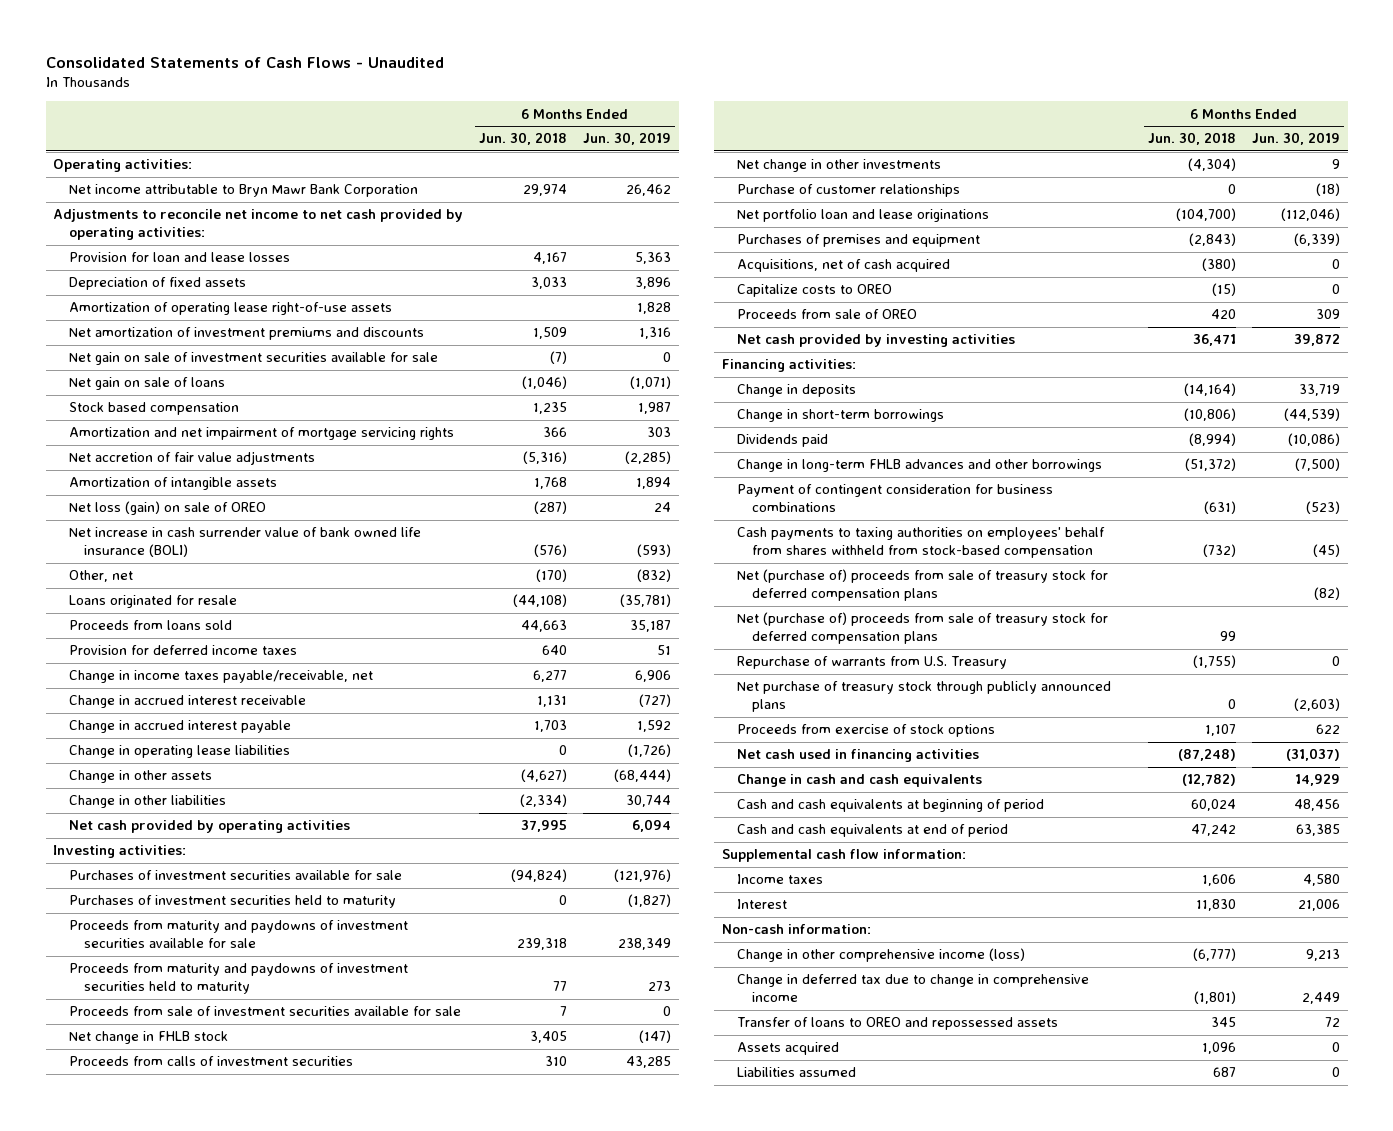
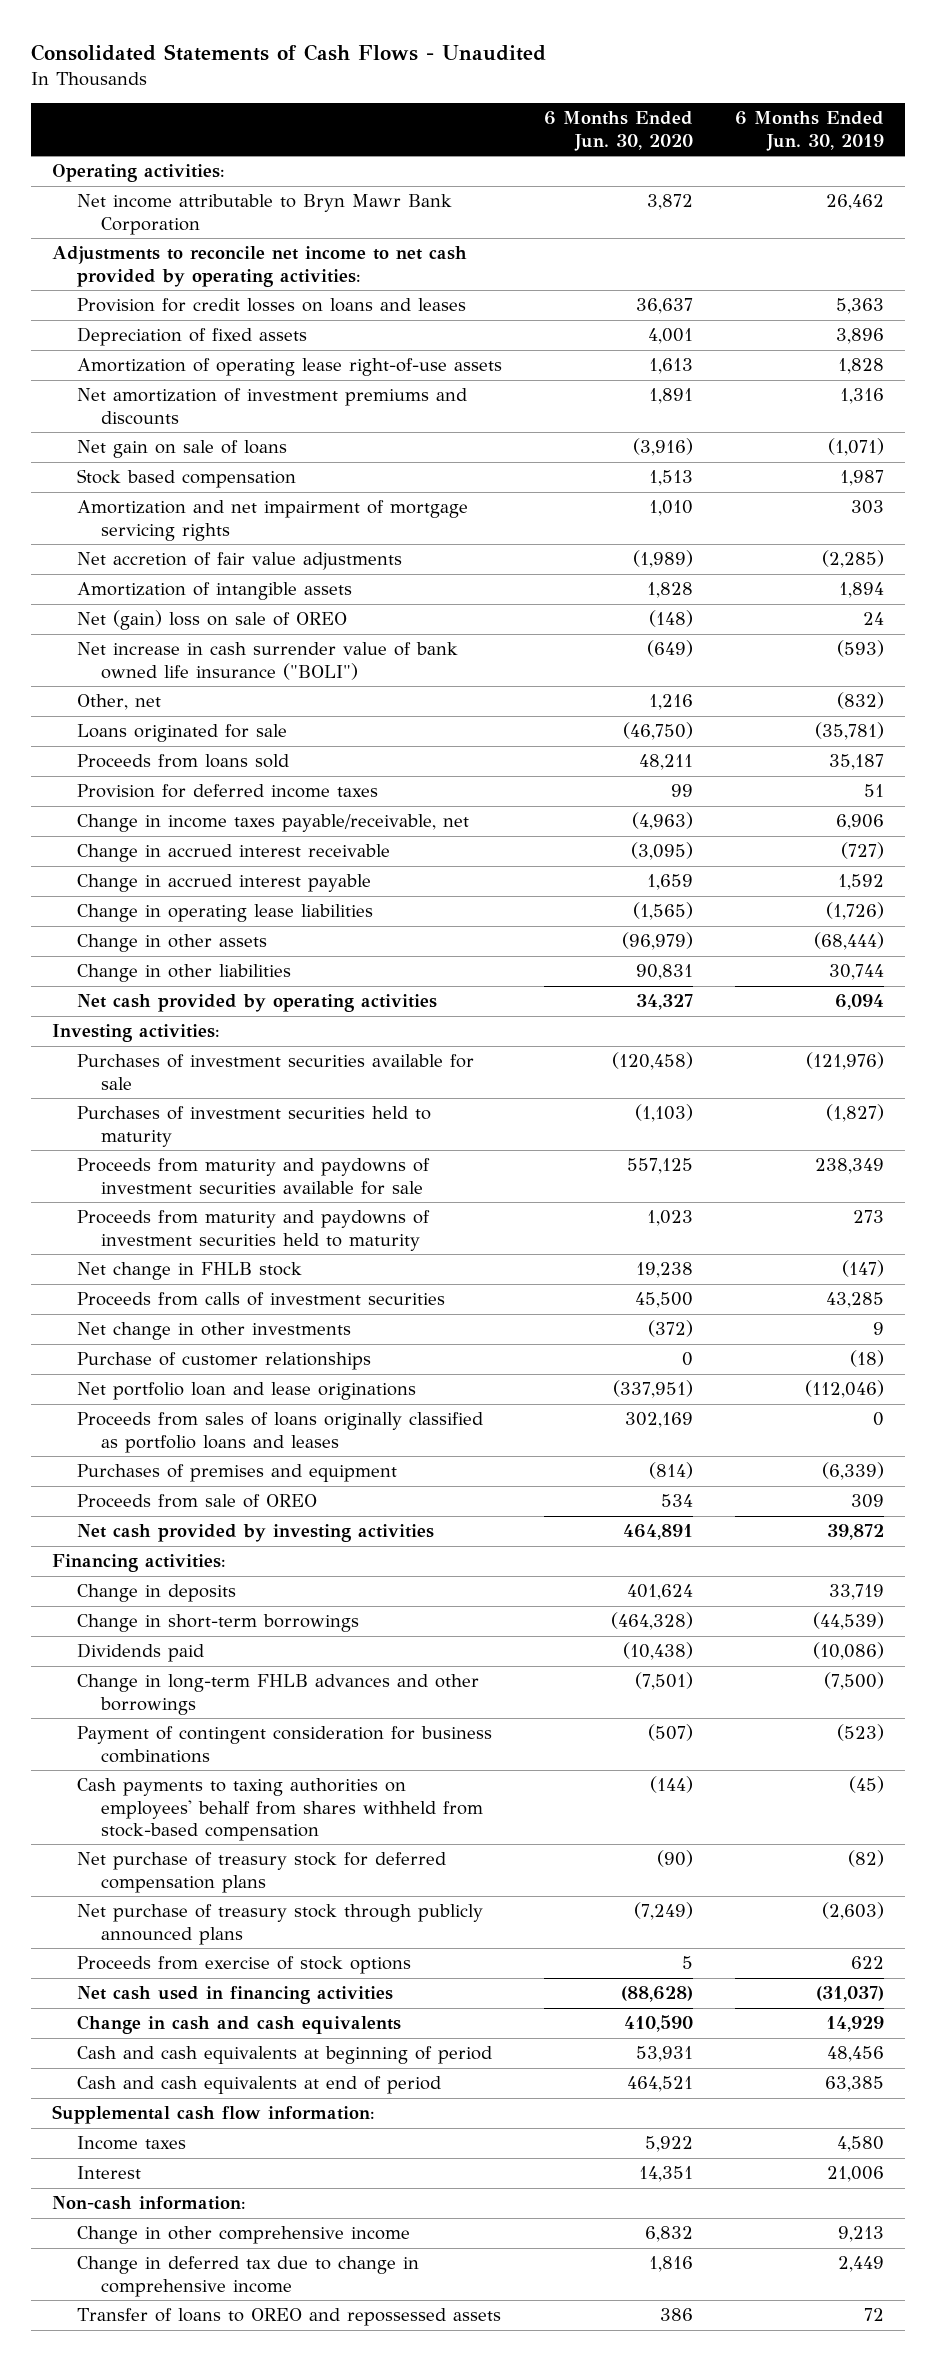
- | 6 Months Ended Jun. 30, 2018 | 6 Months Ended Jun. 30, 2019
+ | 6 Months Ended Jun. 30, 2020 | 6 Months Ended Jun. 30, 2019
- Provision for loan and lease losses | 4,167 | 5,363
+ Provision for credit losses on loans and leases | 36,637 | 5,363
- Net gain on sale of investment securities available for sale | (7) | 0
- Net loss (gain) on sale of OREO | (287) | 24
- Net increase in cash surrender value of bank owned life insurance (BOLI) | (576) | (593)
+ Net (gain) loss on sale of OREO | (148) | 24
+ Net increase in cash surrender value of bank owned life insurance ("BOLI") | (649) | (593)
- Loans originated for resale | (44,108) | (35,781)
+ Loans originated for sale | (46,750) | (35,781)
- Proceeds from sale of investment securities available for sale | 7 | 0
+ Proceeds from sales of loans originally classified as portfolio loans and leases | 302,169 | 0
- Acquisitions, net of cash acquired | (380) | 0
- Capitalize costs to OREO | (15) | 0
- Net (purchase of) proceeds from sale of treasury stock for deferred compensation plans | | (82)
- Net (purchase of) proceeds from sale of treasury stock for deferred compensation plans | 99 |
- Repurchase of warrants from U.S. Treasury | (1,755) | 0
+ Net purchase of treasury stock for deferred compensation plans | (90) | (82)
- Change in other comprehensive income (loss) | (6,777) | 9,213
+ Change in other comprehensive income | 6,832 | 9,213
- Assets acquired | 1,096 | 0
- Liabilities assumed | 687 | 0

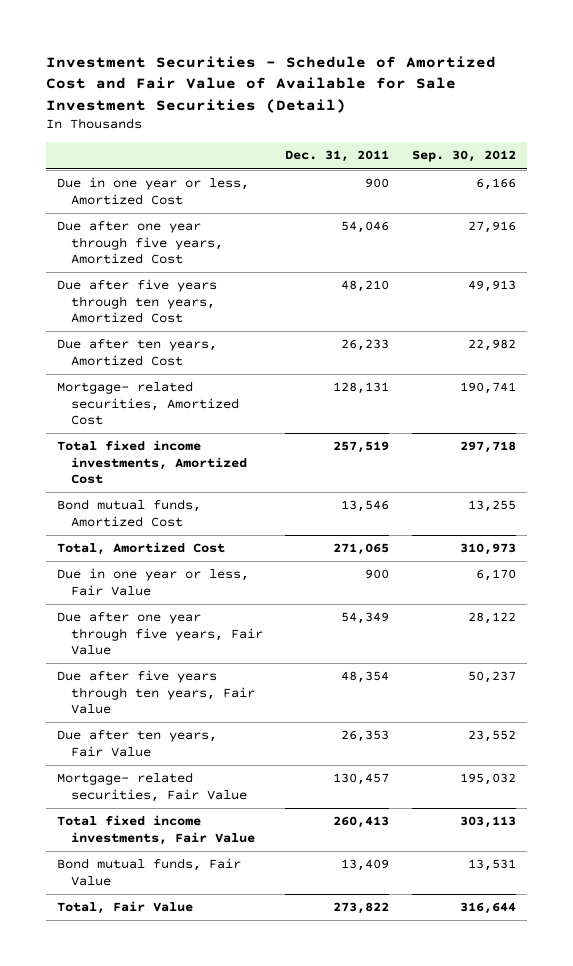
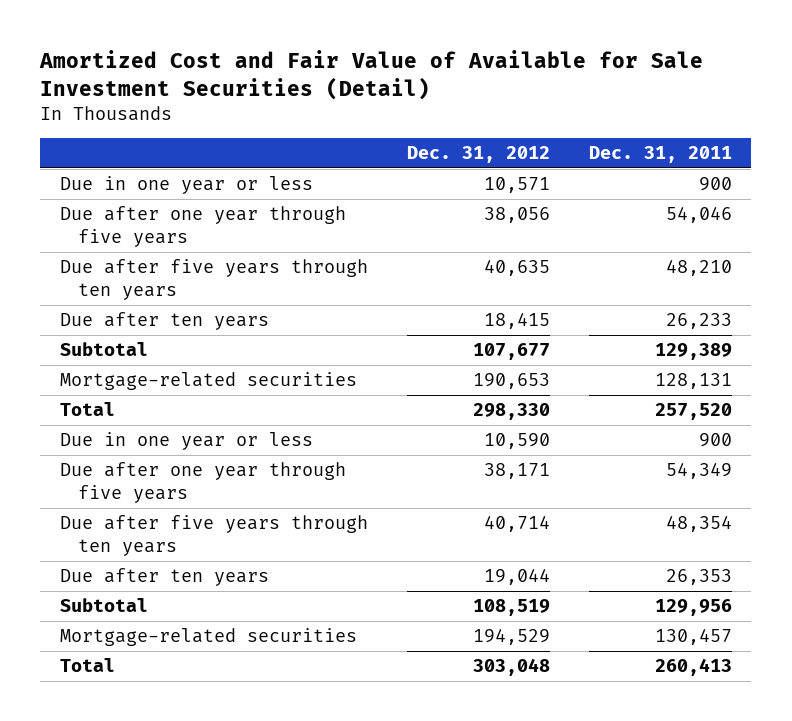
- Investment Securities - Schedule of Amortized Cost and Fair Value of Available for Sale Investment Securities (Detail)
+ Amortized Cost and Fair Value of Available for Sale Investment Securities (Detail)
- | Dec. 31, 2011 | Sep. 30, 2012
+ | Dec. 31, 2012 | Dec. 31, 2011
- Due in one year or less, Amortized Cost | 900 | 6,166
- Due after one year through five years, Amortized Cost | 54,046 | 27,916
- Due after five years through ten years, Amortized Cost | 48,210 | 49,913
- Due after ten years, Amortized Cost | 26,233 | 22,982
- Mortgage- related securities, Amortized Cost | 128,131 | 190,741
- Total fixed income investments, Amortized Cost | 257,519 | 297,718
- Bond mutual funds, Amortized Cost | 13,546 | 13,255
- Total, Amortized Cost | 271,065 | 310,973
- Due in one year or less, Fair Value | 900 | 6,170
- Due after one year through five years, Fair Value | 54,349 | 28,122
- Due after five years through ten years, Fair Value | 48,354 | 50,237
- Due after ten years, Fair Value | 26,353 | 23,552
- Mortgage- related securities, Fair Value | 130,457 | 195,032
- Total fixed income investments, Fair Value | 260,413 | 303,113
- Bond mutual funds, Fair Value | 13,409 | 13,531
- Total, Fair Value | 273,822 | 316,644
+ Due in one year or less | 10,571 | 900
+ Due after one year through five years | 38,056 | 54,046
+ Due after five years through ten years | 40,635 | 48,210
+ Due after ten years | 18,415 | 26,233
+ Subtotal | 107,677 | 129,389
+ Mortgage-related securities | 190,653 | 128,131
+ Total | 298,330 | 257,520
+ Due in one year or less | 10,590 | 900
+ Due after one year through five years | 38,171 | 54,349
+ Due after five years through ten years | 40,714 | 48,354
+ Due after ten years | 19,044 | 26,353
+ Subtotal | 108,519 | 129,956
+ Mortgage-related securities | 194,529 | 130,457
+ Total | 303,048 | 260,413

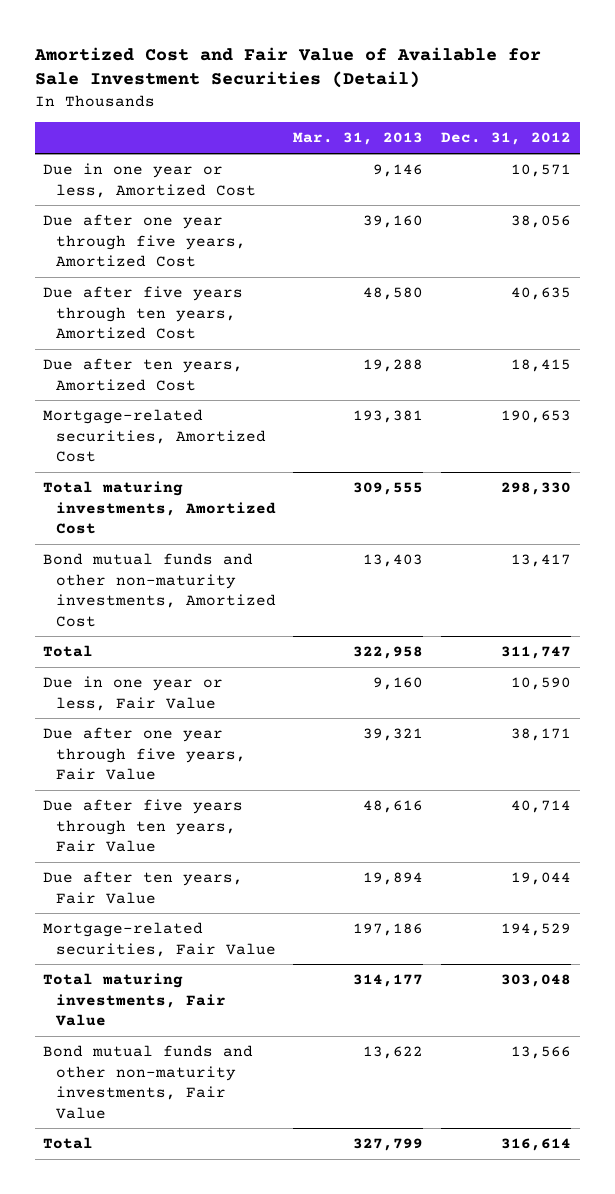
- | Dec. 31, 2012 | Dec. 31, 2011
+ | Mar. 31, 2013 | Dec. 31, 2012
- Due in one year or less | 10,571 | 900
- Due after one year through five years | 38,056 | 54,046
- Due after five years through ten years | 40,635 | 48,210
- Due after ten years | 18,415 | 26,233
- Subtotal | 107,677 | 129,389
- Mortgage-related securities | 190,653 | 128,131
- Total | 298,330 | 257,520
- Due in one year or less | 10,590 | 900
- Due after one year through five years | 38,171 | 54,349
- Due after five years through ten years | 40,714 | 48,354
- Due after ten years | 19,044 | 26,353
- Subtotal | 108,519 | 129,956
- Mortgage-related securities | 194,529 | 130,457
- Total | 303,048 | 260,413
+ Due in one year or less, Amortized Cost | 9,146 | 10,571
+ Due after one year through five years, Amortized Cost | 39,160 | 38,056
+ Due after five years through ten years, Amortized Cost | 48,580 | 40,635
+ Due after ten years, Amortized Cost | 19,288 | 18,415
+ Mortgage-related securities, Amortized Cost | 193,381 | 190,653
+ Total maturing investments, Amortized Cost | 309,555 | 298,330
+ Bond mutual funds and other non-maturity investments, Amortized Cost | 13,403 | 13,417
+ Total | 322,958 | 311,747
+ Due in one year or less, Fair Value | 9,160 | 10,590
+ Due after one year through five years, Fair Value | 39,321 | 38,171
+ Due after five years through ten years, Fair Value | 48,616 | 40,714
+ Due after ten years, Fair Value | 19,894 | 19,044
+ Mortgage-related securities, Fair Value | 197,186 | 194,529
+ Total maturing investments, Fair Value | 314,177 | 303,048
+ Bond mutual funds and other non-maturity investments, Fair Value | 13,622 | 13,566
+ Total | 327,799 | 316,614

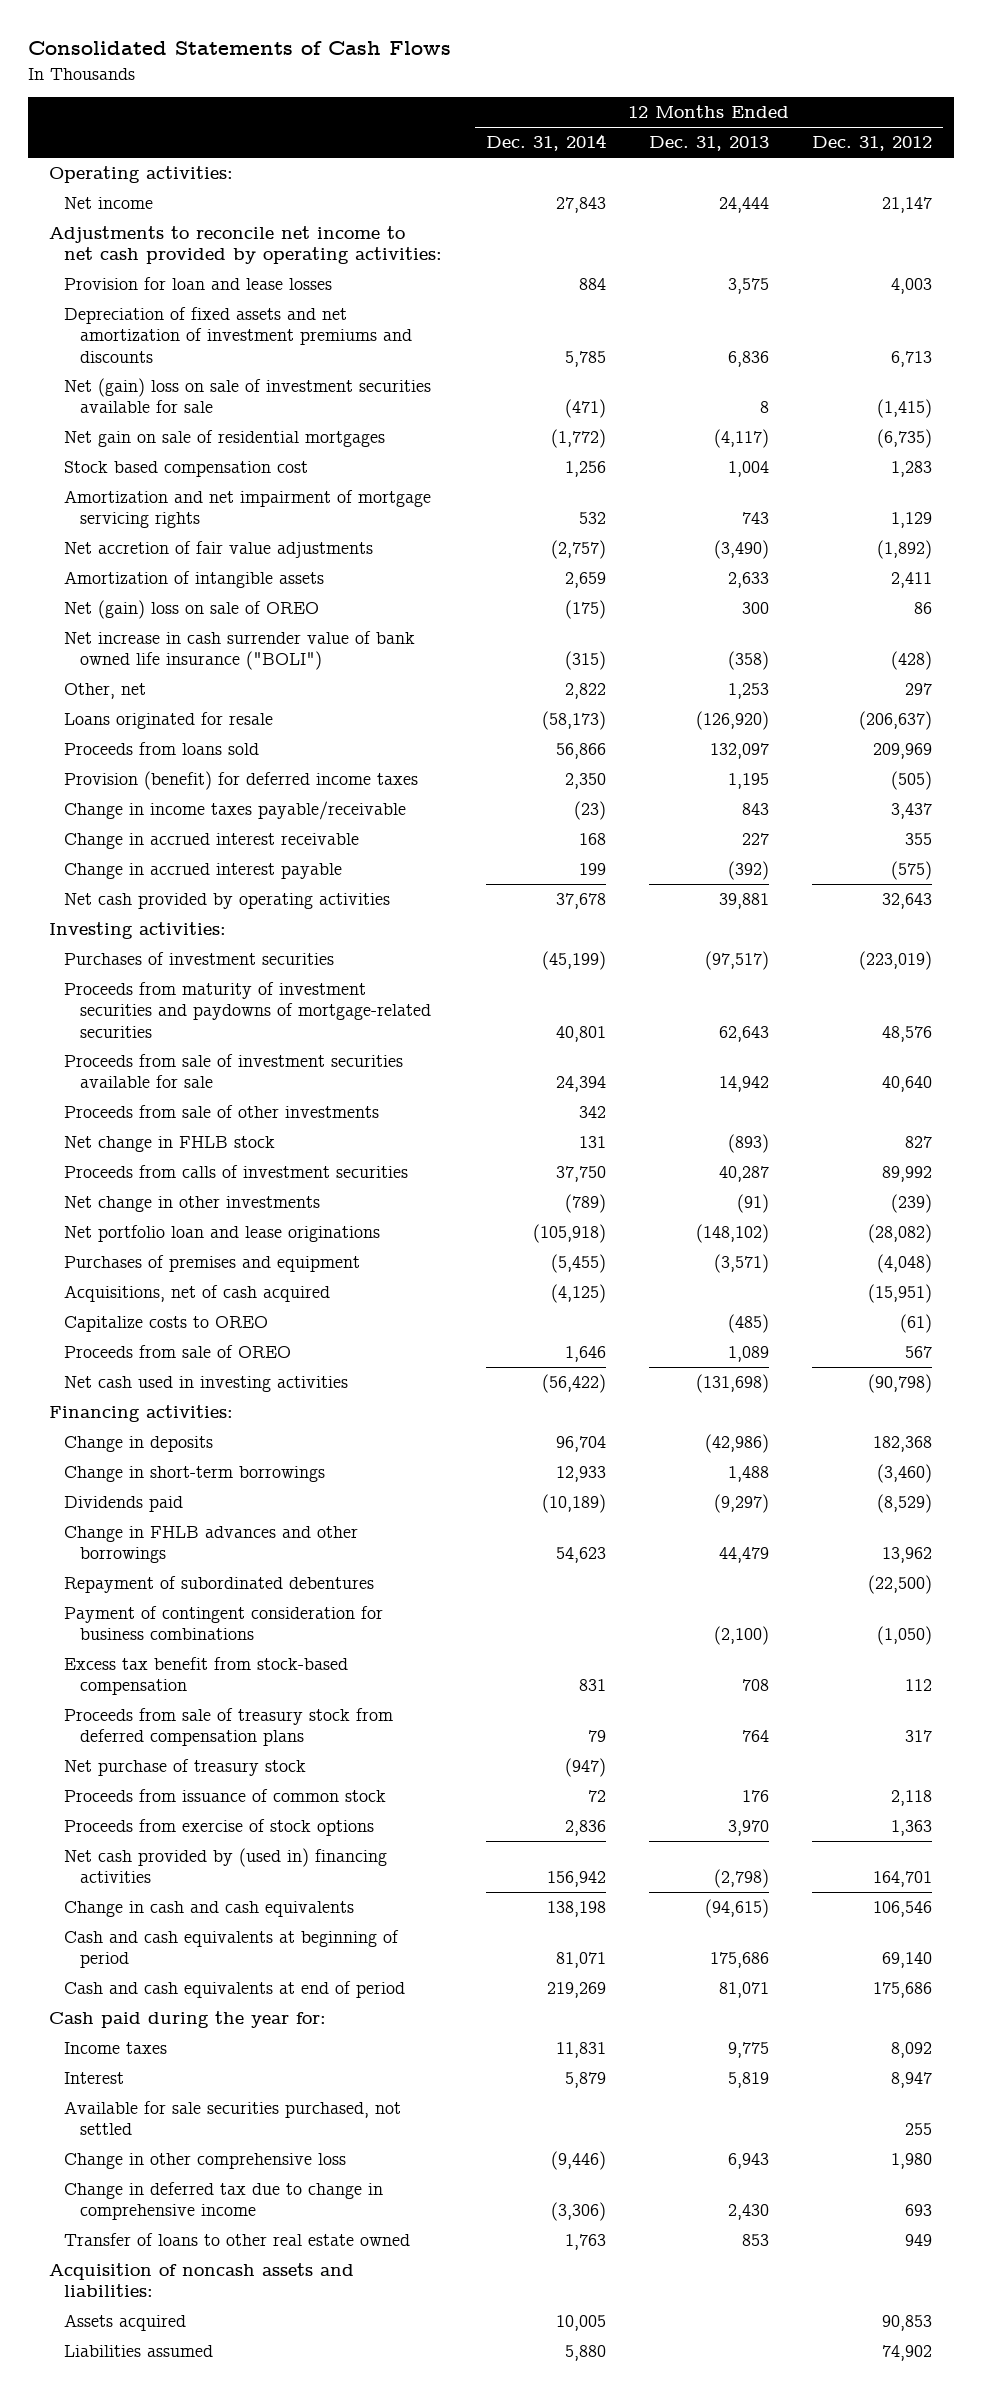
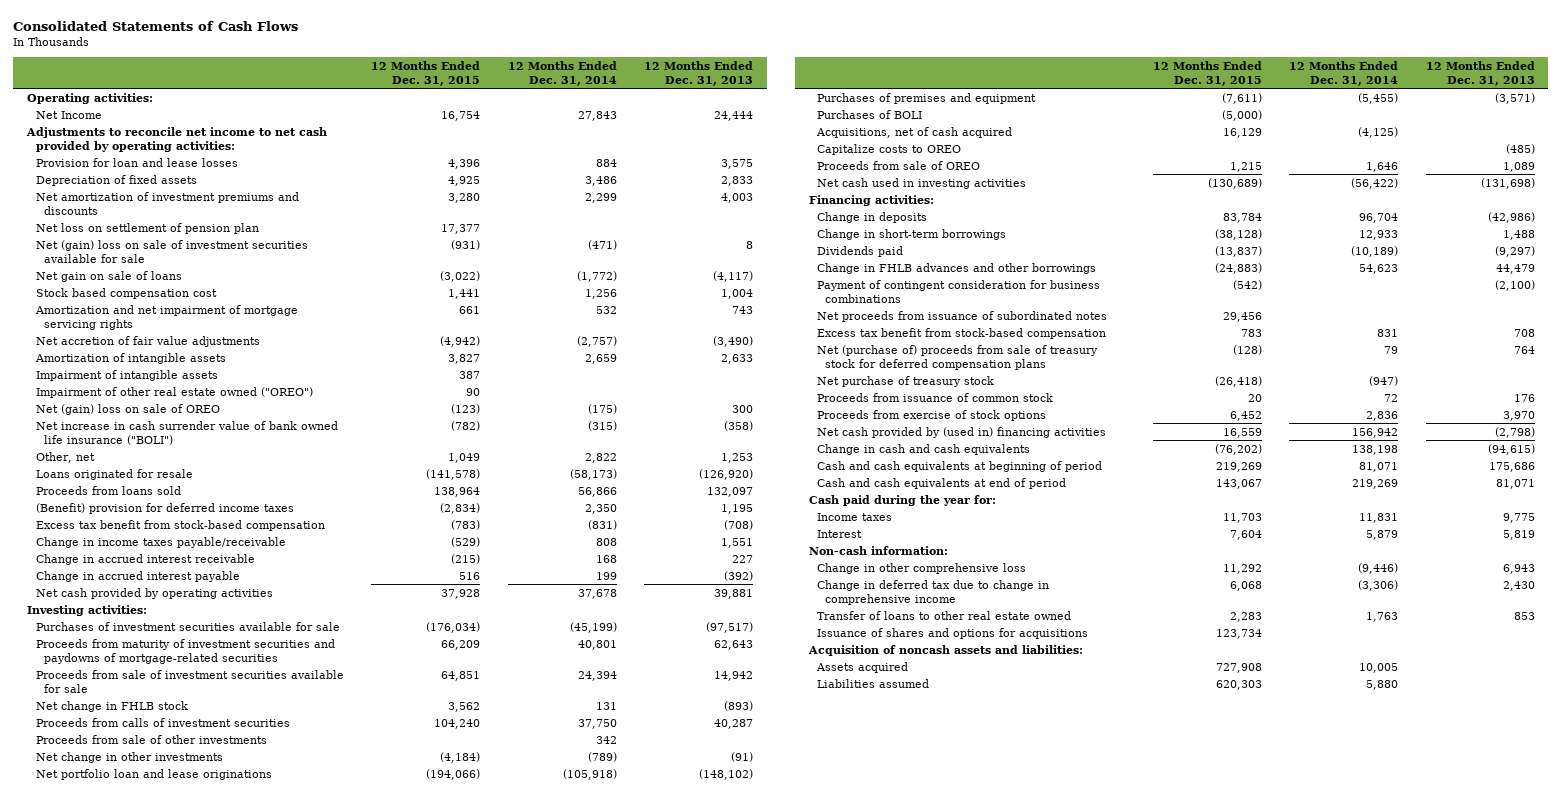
- | 12 Months Ended Dec. 31, 2014 | 12 Months Ended Dec. 31, 2013 | 12 Months Ended Dec. 31, 2012
+ | 12 Months Ended Dec. 31, 2015 | 12 Months Ended Dec. 31, 2014 | 12 Months Ended Dec. 31, 2013
- Net income | 27,843 | 24,444 | 21,147
+ Net Income | 16,754 | 27,843 | 24,444
- Depreciation of fixed assets and net amortization of investment premiums and discounts | 5,785 | 6,836 | 6,713
+ Depreciation of fixed assets | 4,925 | 3,486 | 2,833
+ Net amortization of investment premiums and discounts | 3,280 | 2,299 | 4,003
+ Net loss on settlement of pension plan | 17,377 | |
- Net gain on sale of residential mortgages | (1,772) | (4,117) | (6,735)
+ Net gain on sale of loans | (3,022) | (1,772) | (4,117)
+ Impairment of intangible assets | 387 | |
+ Impairment of other real estate owned ("OREO") | 90 | |
- Provision (benefit) for deferred income taxes | 2,350 | 1,195 | (505)
- Change in income taxes payable/receivable | (23) | 843 | 3,437
+ (Benefit) provision for deferred income taxes | (2,834) | 2,350 | 1,195
+ Excess tax benefit from stock-based compensation | (783) | (831) | (708)
+ Change in income taxes payable/receivable | (529) | 808 | 1,551
- Purchases of investment securities | (45,199) | (97,517) | (223,019)
+ Purchases of investment securities available for sale | (176,034) | (45,199) | (97,517)
moved down: Proceeds from sale of other investments | | 342 |
+ Purchases of BOLI | (5,000) | |
- Repayment of subordinated debentures | | | (22,500)
+ Net proceeds from issuance of subordinated notes | 29,456 | |
- Proceeds from sale of treasury stock from deferred compensation plans | 79 | 764 | 317
+ Net (purchase of) proceeds from sale of treasury stock for deferred compensation plans | (128) | 79 | 764
- Available for sale securities purchased, not settled | | | 255
+ Non-cash information:
+ Issuance of shares and options for acquisitions | 123,734 | |

